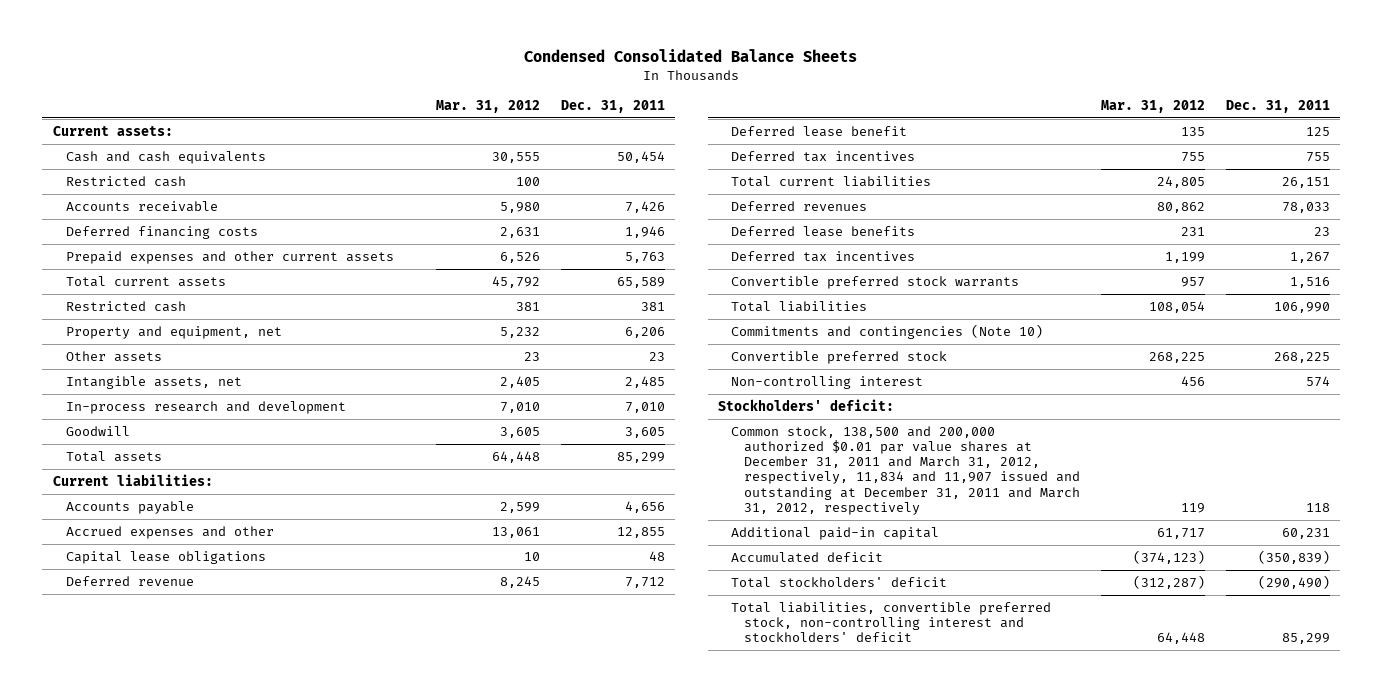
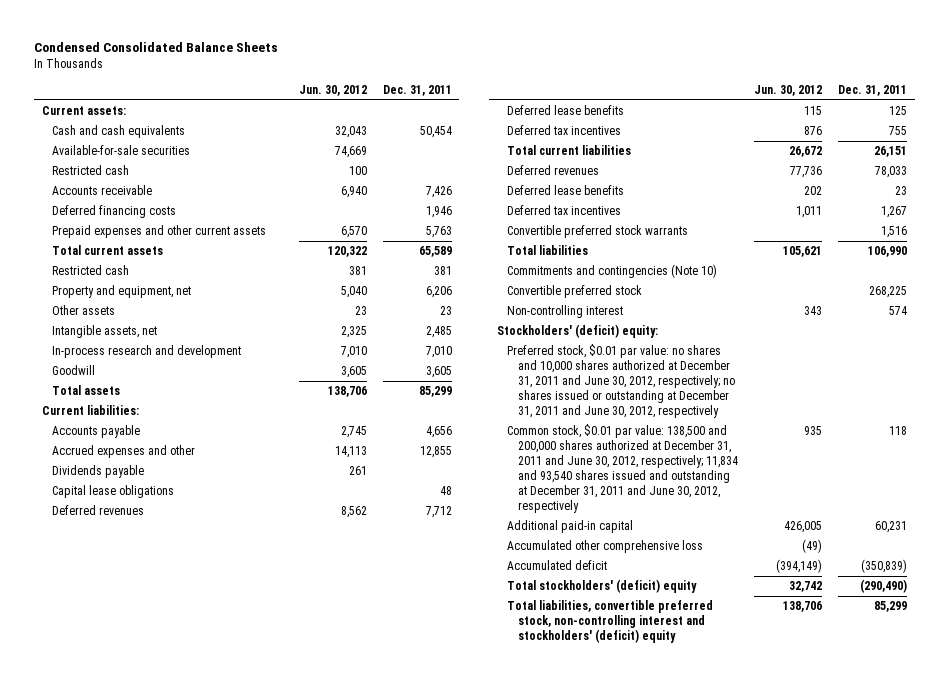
- | Mar. 31, 2012 | Dec. 31, 2011
+ | Jun. 30, 2012 | Dec. 31, 2011
+ Available-for-sale securities | 74,669 |
+ Dividends payable | 261 |
- Deferred revenue | 8,245 | 7,712
- Deferred lease benefit | 135 | 125
+ Deferred revenues | 8,562 | 7,712
+ Deferred lease benefits | 115 | 125
- Stockholders' deficit:
- Common stock, 138,500 and 200,000 authorized $0.01 par value shares at December 31, 2011 and March 31, 2012, respectively, 11,834 and 11,907 issued and outstanding at December 31, 2011 and March 31, 2012, respectively | 119 | 118
+ Stockholders' (deficit) equity:
+ Preferred stock, $0.01 par value: no shares and 10,000 shares authorized at December 31, 2011 and June 30, 2012, respectively; no shares issued or outstanding at December 31, 2011 and June 30, 2012, respectively
+ Common stock, $0.01 par value: 138,500 and 200,000 shares authorized at December 31, 2011 and June 30, 2012, respectively; 11,834 and 93,540 shares issued and outstanding at December 31, 2011 and June 30, 2012, respectively | 935 | 118
+ Accumulated other comprehensive loss | (49) |
- Total stockholders' deficit | (312,287) | (290,490)
- Total liabilities, convertible preferred stock, non-controlling interest and stockholders' deficit | 64,448 | 85,299
+ Total stockholders' (deficit) equity | 32,742 | (290,490)
+ Total liabilities, convertible preferred stock, non-controlling interest and stockholders' (deficit) equity | 138,706 | 85,299

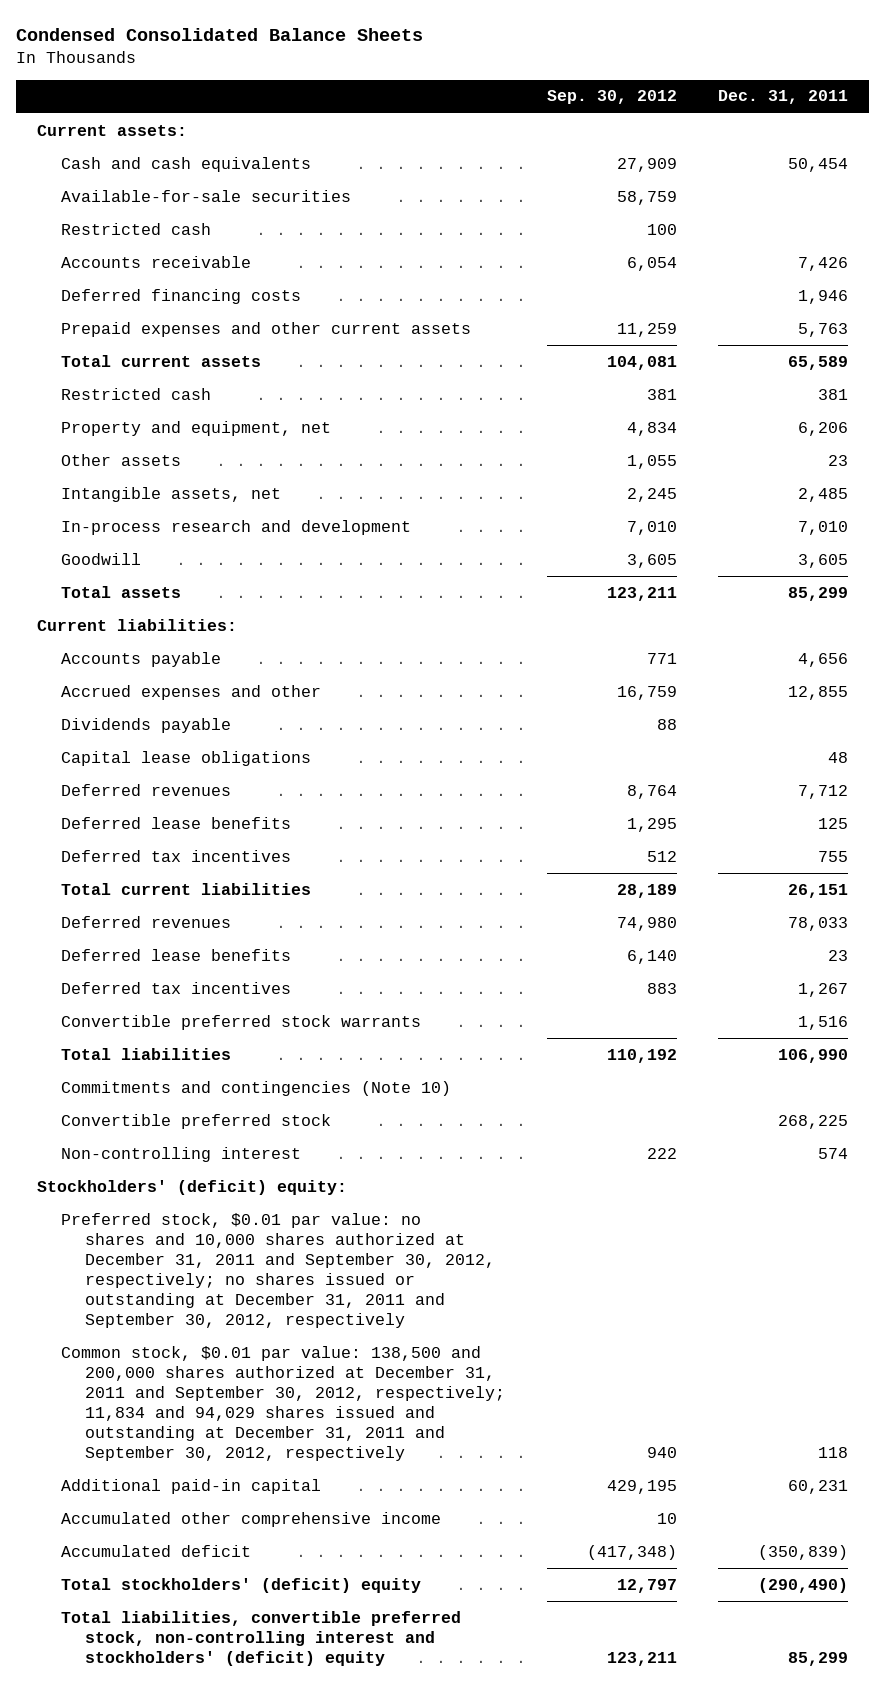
- | Jun. 30, 2012 | Dec. 31, 2011
+ | Sep. 30, 2012 | Dec. 31, 2011
- Preferred stock, $0.01 par value: no shares and 10,000 shares authorized at December 31, 2011 and June 30, 2012, respectively; no shares issued or outstanding at December 31, 2011 and June 30, 2012, respectively
- Common stock, $0.01 par value: 138,500 and 200,000 shares authorized at December 31, 2011 and June 30, 2012, respectively; 11,834 and 93,540 shares issued and outstanding at December 31, 2011 and June 30, 2012, respectively | 935 | 118
+ Preferred stock, $0.01 par value: no shares and 10,000 shares authorized at December 31, 2011 and September 30, 2012, respectively; no shares issued or outstanding at December 31, 2011 and September 30, 2012, respectively
+ Common stock, $0.01 par value: 138,500 and 200,000 shares authorized at December 31, 2011 and September 30, 2012, respectively; 11,834 and 94,029 shares issued and outstanding at December 31, 2011 and September 30, 2012, respectively | 940 | 118
- Accumulated other comprehensive loss | (49) |
+ Accumulated other comprehensive income | 10 |

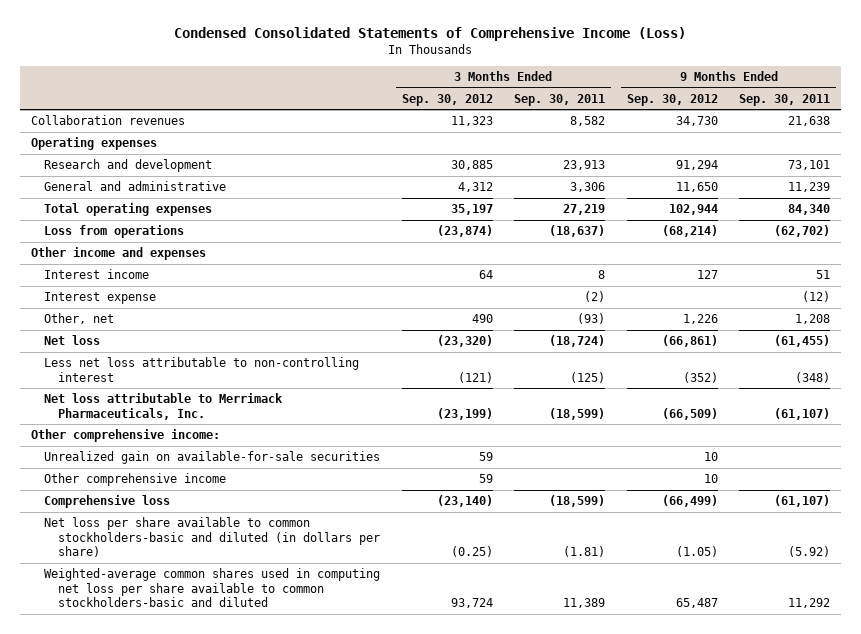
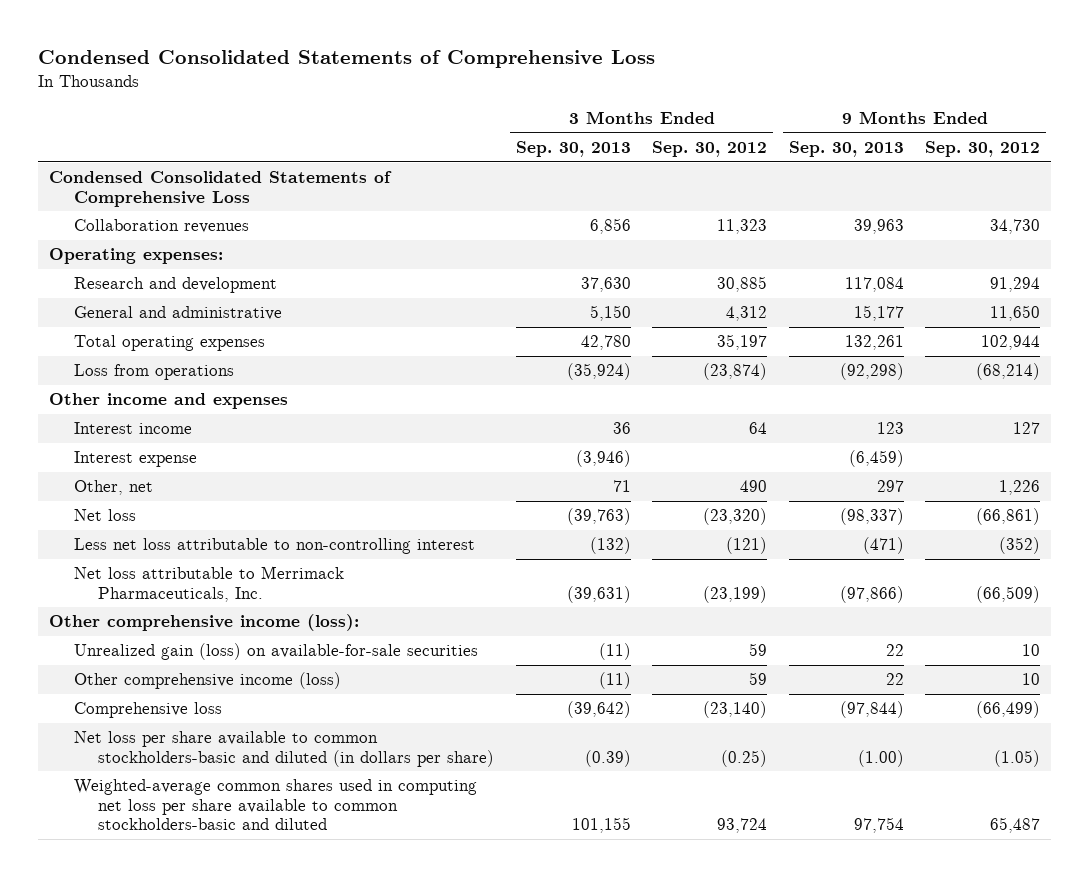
- Condensed Consolidated Statements of Comprehensive Income (Loss)
+ Condensed Consolidated Statements of Comprehensive Loss
- | 3 Months Ended Sep. 30, 2012 | 3 Months Ended Sep. 30, 2011 | 9 Months Ended Sep. 30, 2012 | 9 Months Ended Sep. 30, 2011
+ | 3 Months Ended Sep. 30, 2013 | 3 Months Ended Sep. 30, 2012 | 9 Months Ended Sep. 30, 2013 | 9 Months Ended Sep. 30, 2012
+ Condensed Consolidated Statements of Comprehensive Loss
- Operating expenses
+ Operating expenses:
- Other comprehensive income:
- Unrealized gain on available-for-sale securities | 59 | | 10 |
- Other comprehensive income | 59 | | 10 |
+ Other comprehensive income (loss):
+ Unrealized gain (loss) on available-for-sale securities | (11) | 59 | 22 | 10
+ Other comprehensive income (loss) | (11) | 59 | 22 | 10

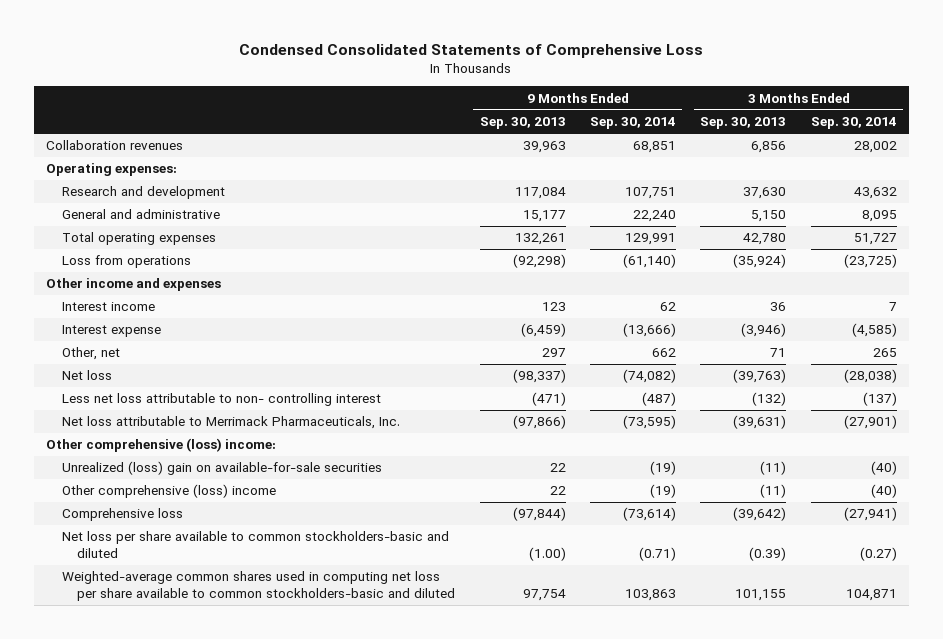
- | 3 Months Ended Sep. 30, 2013 | 3 Months Ended Sep. 30, 2012 | 9 Months Ended Sep. 30, 2013 | 9 Months Ended Sep. 30, 2012
+ | 9 Months Ended Sep. 30, 2013 | 9 Months Ended Sep. 30, 2014 | 3 Months Ended Sep. 30, 2013 | 3 Months Ended Sep. 30, 2014
- Condensed Consolidated Statements of Comprehensive Loss
- Less net loss attributable to non-controlling interest | (132) | (121) | (471) | (352)
+ Less net loss attributable to non- controlling interest | (471) | (487) | (132) | (137)
- Other comprehensive income (loss):
- Unrealized gain (loss) on available-for-sale securities | (11) | 59 | 22 | 10
- Other comprehensive income (loss) | (11) | 59 | 22 | 10
+ Other comprehensive (loss) income:
+ Unrealized (loss) gain on available-for-sale securities | 22 | (19) | (11) | (40)
+ Other comprehensive (loss) income | 22 | (19) | (11) | (40)
- Net loss per share available to common stockholders-basic and diluted (in dollars per share) | (0.39) | (0.25) | (1.00) | (1.05)
+ Net loss per share available to common stockholders-basic and diluted | (1.00) | (0.71) | (0.39) | (0.27)

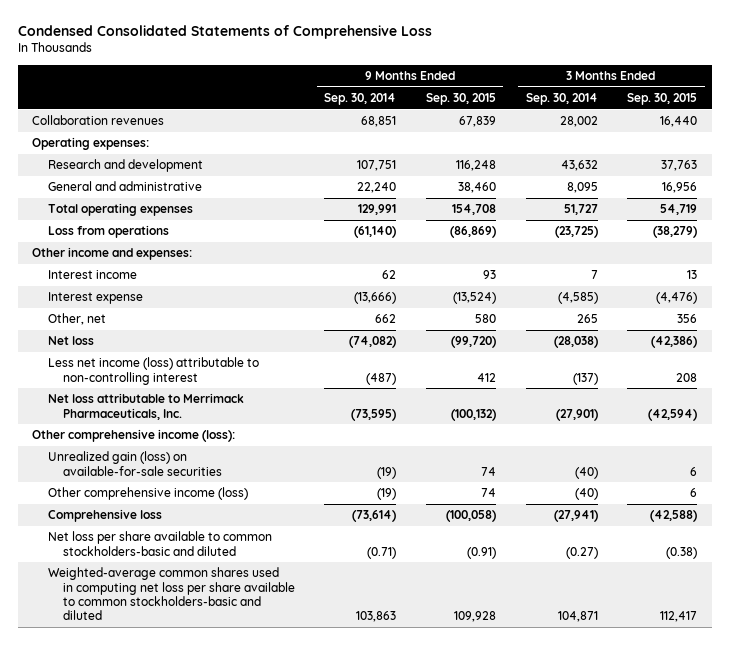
- | 9 Months Ended Sep. 30, 2013 | 9 Months Ended Sep. 30, 2014 | 3 Months Ended Sep. 30, 2013 | 3 Months Ended Sep. 30, 2014
+ | 9 Months Ended Sep. 30, 2014 | 9 Months Ended Sep. 30, 2015 | 3 Months Ended Sep. 30, 2014 | 3 Months Ended Sep. 30, 2015
- Other income and expenses
+ Other income and expenses:
- Less net loss attributable to non- controlling interest | (471) | (487) | (132) | (137)
+ Less net income (loss) attributable to non-controlling interest | (487) | 412 | (137) | 208
- Other comprehensive (loss) income:
- Unrealized (loss) gain on available-for-sale securities | 22 | (19) | (11) | (40)
- Other comprehensive (loss) income | 22 | (19) | (11) | (40)
+ Other comprehensive income (loss):
+ Unrealized gain (loss) on available-for-sale securities | (19) | 74 | (40) | 6
+ Other comprehensive income (loss) | (19) | 74 | (40) | 6

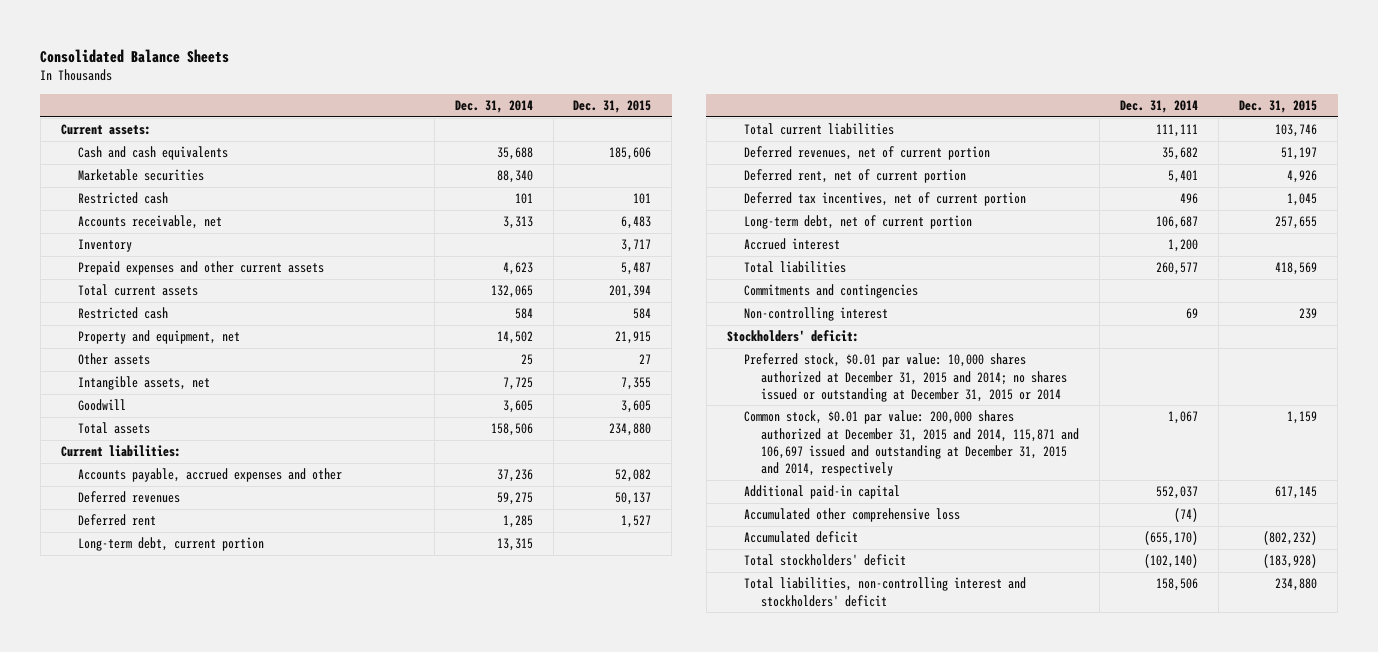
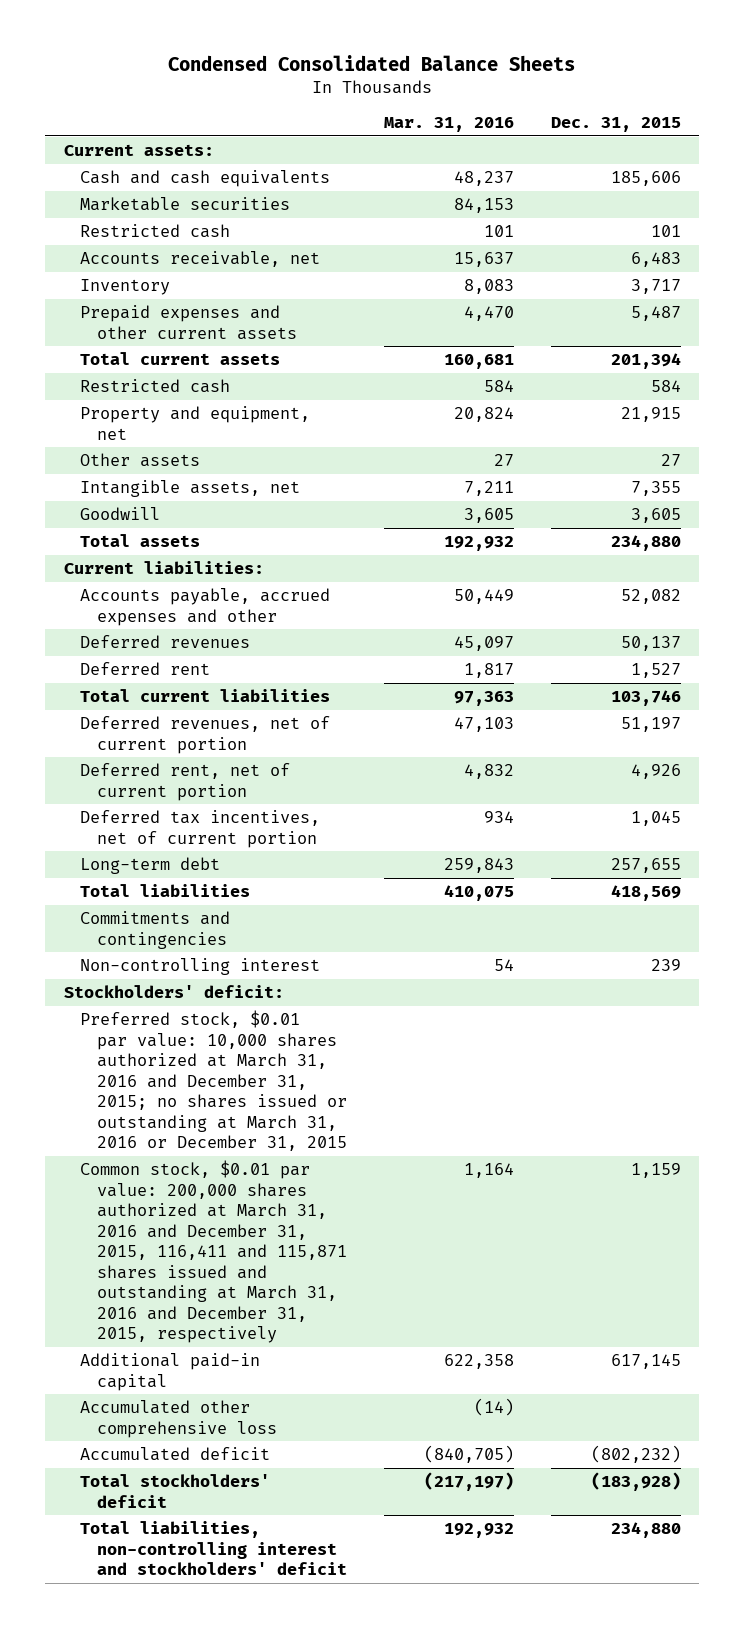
- Consolidated Balance Sheets
+ Condensed Consolidated Balance Sheets
- | Dec. 31, 2014 | Dec. 31, 2015
+ | Mar. 31, 2016 | Dec. 31, 2015
- Long-term debt, current portion | 13,315 |
- Long-term debt, net of current portion | 106,687 | 257,655
- Accrued interest | 1,200 |
+ Long-term debt | 259,843 | 257,655
- Preferred stock, $0.01 par value: 10,000 shares authorized at December 31, 2015 and 2014; no shares issued or outstanding at December 31, 2015 or 2014
- Common stock, $0.01 par value: 200,000 shares authorized at December 31, 2015 and 2014, 115,871 and 106,697 issued and outstanding at December 31, 2015 and 2014, respectively | 1,067 | 1,159
+ Preferred stock, $0.01 par value: 10,000 shares authorized at March 31, 2016 and December 31, 2015; no shares issued or outstanding at March 31, 2016 or December 31, 2015
+ Common stock, $0.01 par value: 200,000 shares authorized at March 31, 2016 and December 31, 2015, 116,411 and 115,871 shares issued and outstanding at March 31, 2016 and December 31, 2015, respectively | 1,164 | 1,159

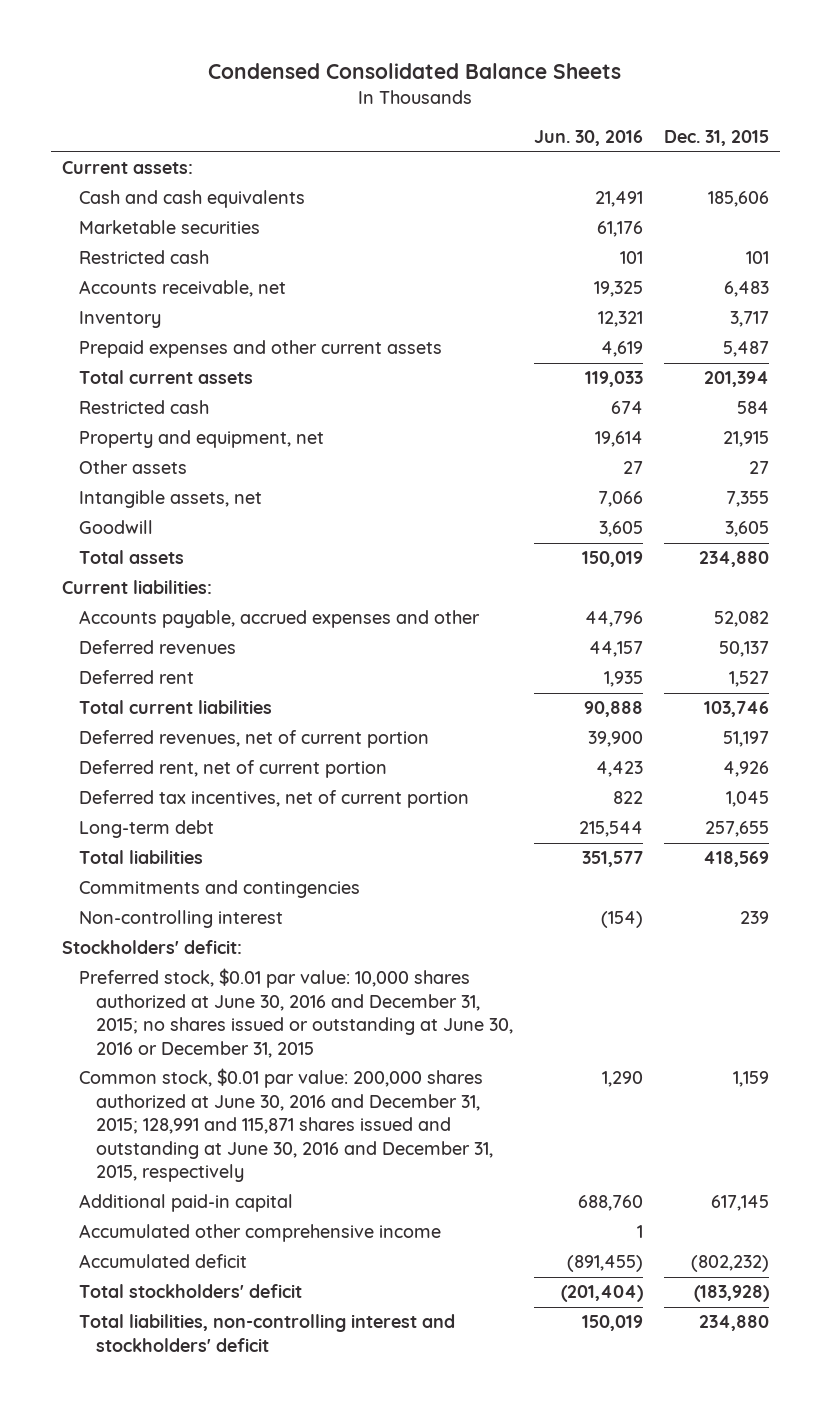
- | Mar. 31, 2016 | Dec. 31, 2015
+ | Jun. 30, 2016 | Dec. 31, 2015
- Preferred stock, $0.01 par value: 10,000 shares authorized at March 31, 2016 and December 31, 2015; no shares issued or outstanding at March 31, 2016 or December 31, 2015
- Common stock, $0.01 par value: 200,000 shares authorized at March 31, 2016 and December 31, 2015, 116,411 and 115,871 shares issued and outstanding at March 31, 2016 and December 31, 2015, respectively | 1,164 | 1,159
+ Preferred stock, $0.01 par value: 10,000 shares authorized at June 30, 2016 and December 31, 2015; no shares issued or outstanding at June 30, 2016 or December 31, 2015
+ Common stock, $0.01 par value: 200,000 shares authorized at June 30, 2016 and December 31, 2015; 128,991 and 115,871 shares issued and outstanding at June 30, 2016 and December 31, 2015, respectively | 1,290 | 1,159
- Accumulated other comprehensive loss | (14) |
+ Accumulated other comprehensive income | 1 |

